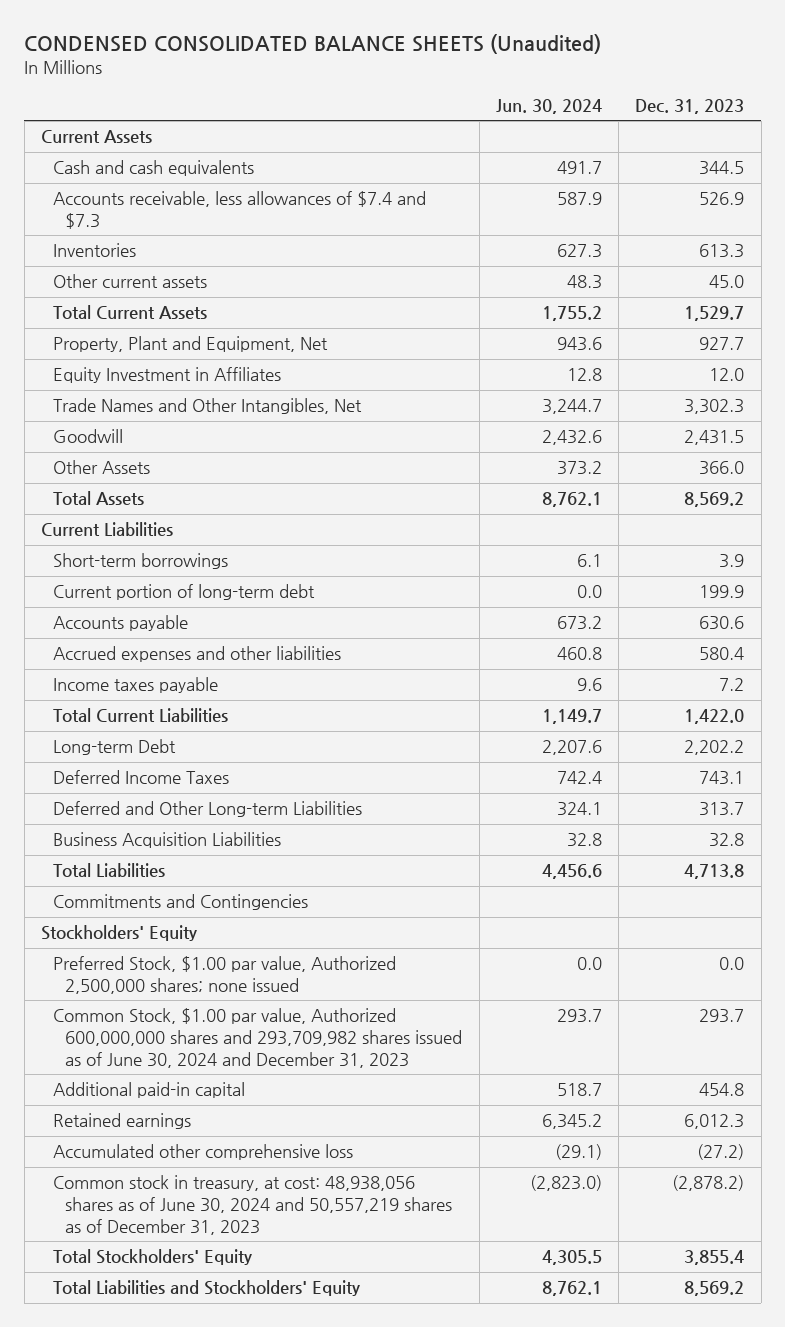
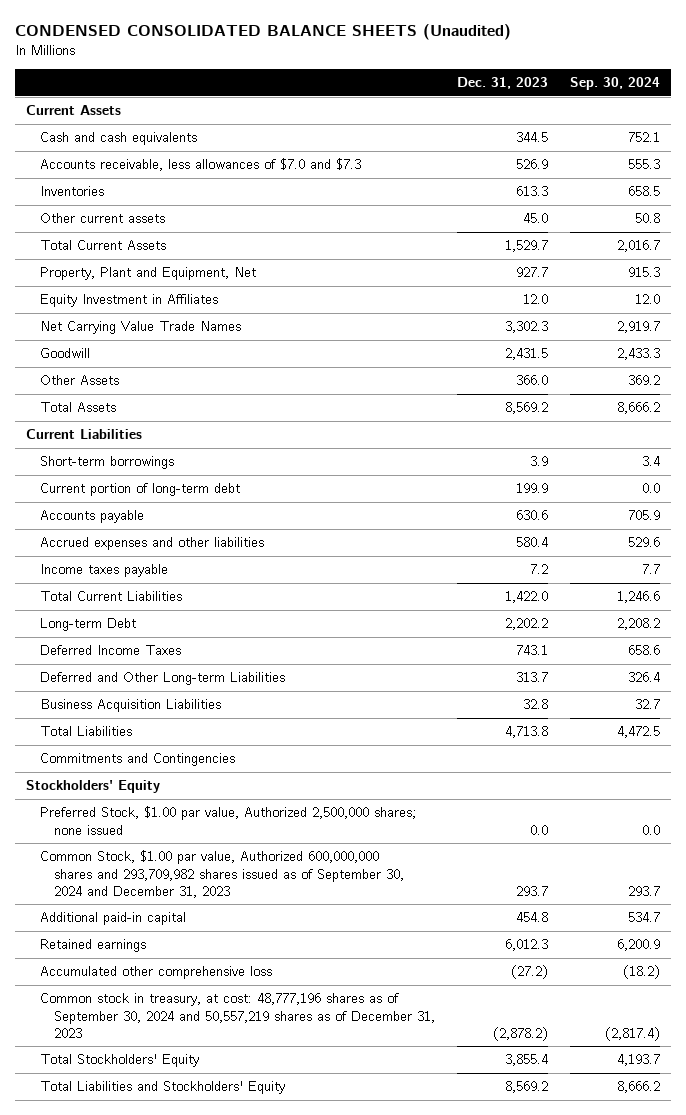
- | Jun. 30, 2024 | Dec. 31, 2023
+ | Dec. 31, 2023 | Sep. 30, 2024
- Accounts receivable, less allowances of $7.4 and $7.3 | 587.9 | 526.9
+ Accounts receivable, less allowances of $7.0 and $7.3 | 526.9 | 555.3
- Trade Names and Other Intangibles, Net | 3,244.7 | 3,302.3
+ Net Carrying Value Trade Names | 3,302.3 | 2,919.7
- Common Stock, $1.00 par value, Authorized 600,000,000 shares and 293,709,982 shares issued as of June 30, 2024 and December 31, 2023 | 293.7 | 293.7
+ Common Stock, $1.00 par value, Authorized 600,000,000 shares and 293,709,982 shares issued as of September 30, 2024 and December 31, 2023 | 293.7 | 293.7
- Common stock in treasury, at cost: 48,938,056 shares as of June 30, 2024 and 50,557,219 shares as of December 31, 2023 | (2,823.0) | (2,878.2)
+ Common stock in treasury, at cost: 48,777,196 shares as of September 30, 2024 and 50,557,219 shares as of December 31, 2023 | (2,878.2) | (2,817.4)

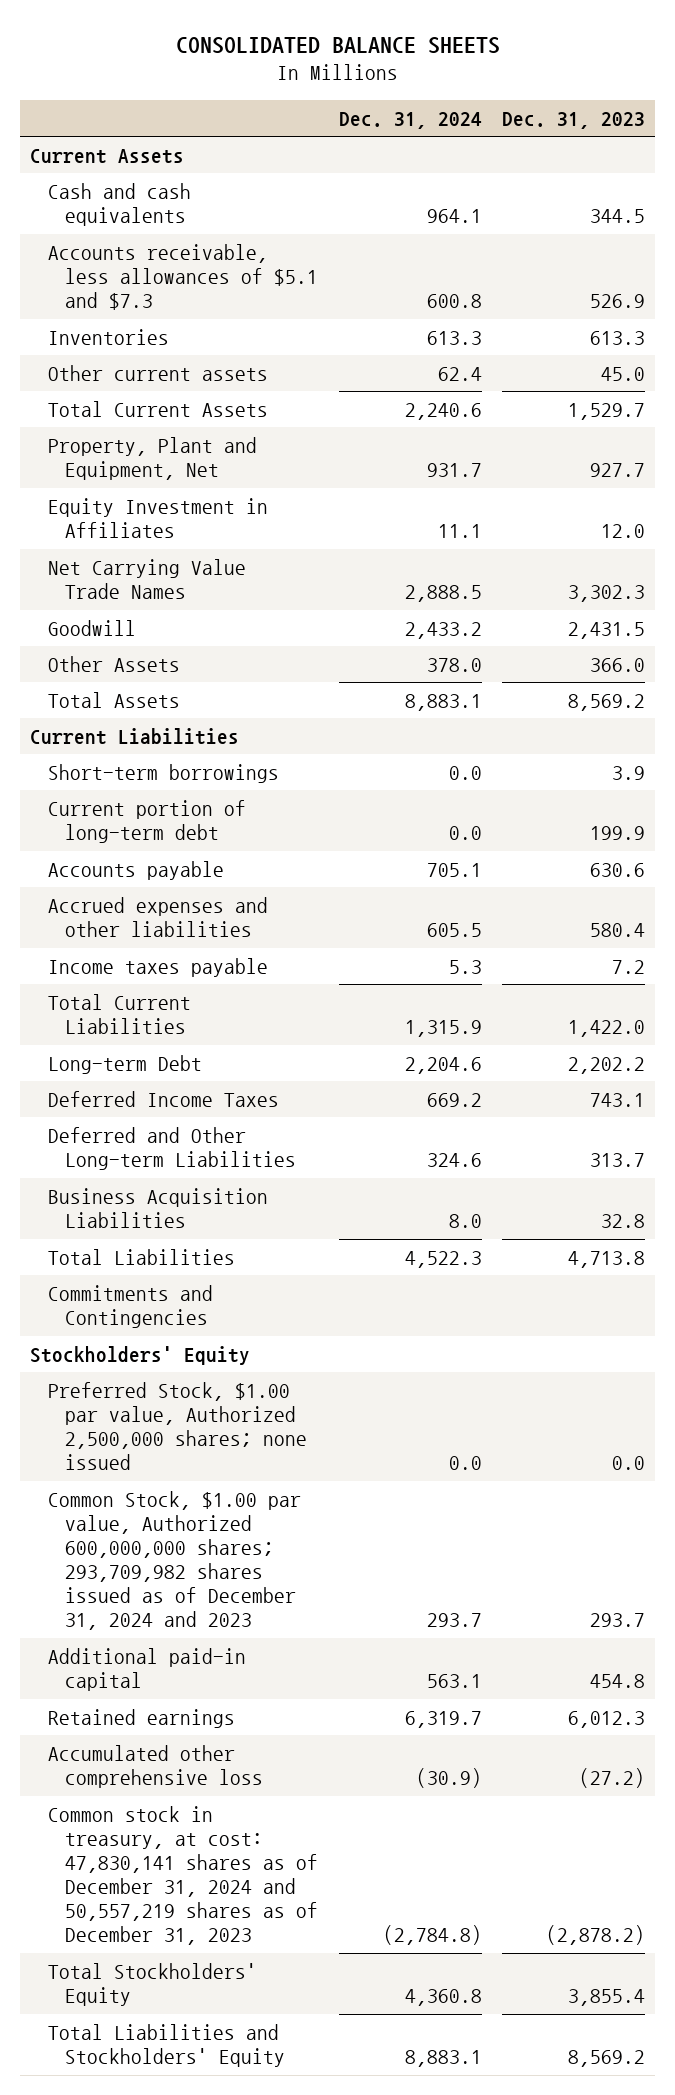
- CONDENSED CONSOLIDATED BALANCE SHEETS (Unaudited)
+ CONSOLIDATED BALANCE SHEETS
- | Dec. 31, 2023 | Sep. 30, 2024
+ | Dec. 31, 2024 | Dec. 31, 2023
- Accounts receivable, less allowances of $7.0 and $7.3 | 526.9 | 555.3
+ Accounts receivable, less allowances of $5.1 and $7.3 | 600.8 | 526.9
- Common Stock, $1.00 par value, Authorized 600,000,000 shares and 293,709,982 shares issued as of September 30, 2024 and December 31, 2023 | 293.7 | 293.7
+ Common Stock, $1.00 par value, Authorized 600,000,000 shares; 293,709,982 shares issued as of December 31, 2024 and 2023 | 293.7 | 293.7
- Common stock in treasury, at cost: 48,777,196 shares as of September 30, 2024 and 50,557,219 shares as of December 31, 2023 | (2,878.2) | (2,817.4)
+ Common stock in treasury, at cost: 47,830,141 shares as of December 31, 2024 and 50,557,219 shares as of December 31, 2023 | (2,784.8) | (2,878.2)

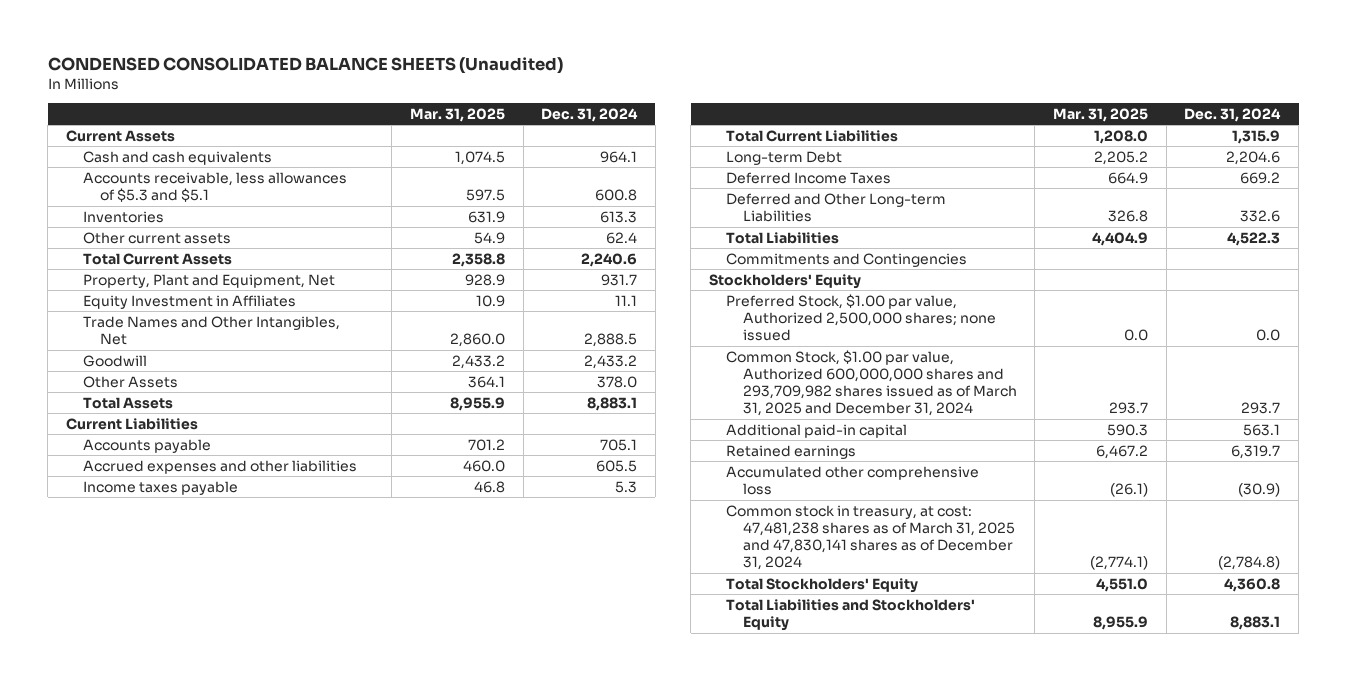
- CONSOLIDATED BALANCE SHEETS
+ CONDENSED CONSOLIDATED BALANCE SHEETS (Unaudited)
- | Dec. 31, 2024 | Dec. 31, 2023
+ | Mar. 31, 2025 | Dec. 31, 2024
- Accounts receivable, less allowances of $5.1 and $7.3 | 600.8 | 526.9
+ Accounts receivable, less allowances of $5.3 and $5.1 | 597.5 | 600.8
- Net Carrying Value Trade Names | 2,888.5 | 3,302.3
+ Trade Names and Other Intangibles, Net | 2,860.0 | 2,888.5
- Short-term borrowings | 0.0 | 3.9
- Current portion of long-term debt | 0.0 | 199.9
- Deferred and Other Long-term Liabilities | 324.6 | 313.7
- Business Acquisition Liabilities | 8.0 | 32.8
+ Deferred and Other Long-term Liabilities | 326.8 | 332.6
- Common Stock, $1.00 par value, Authorized 600,000,000 shares; 293,709,982 shares issued as of December 31, 2024 and 2023 | 293.7 | 293.7
+ Common Stock, $1.00 par value, Authorized 600,000,000 shares and 293,709,982 shares issued as of March 31, 2025 and December 31, 2024 | 293.7 | 293.7
- Common stock in treasury, at cost: 47,830,141 shares as of December 31, 2024 and 50,557,219 shares as of December 31, 2023 | (2,784.8) | (2,878.2)
+ Common stock in treasury, at cost: 47,481,238 shares as of March 31, 2025 and 47,830,141 shares as of December 31, 2024 | (2,774.1) | (2,784.8)

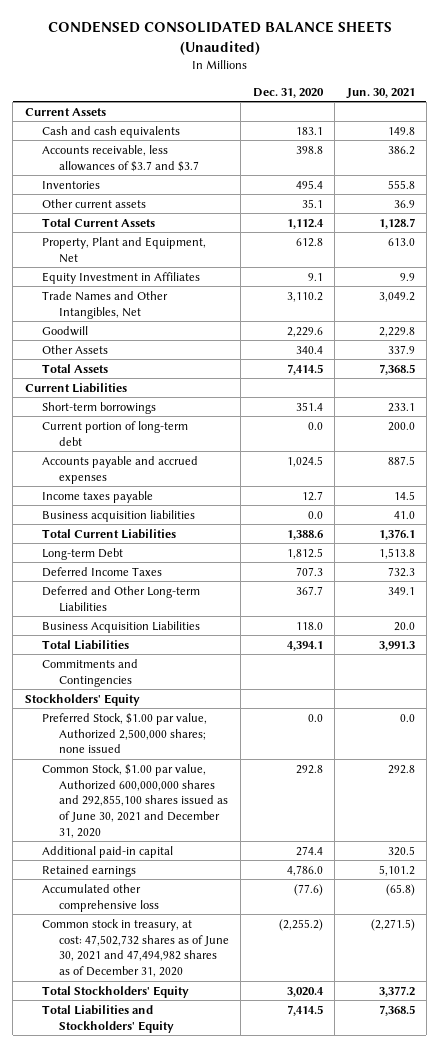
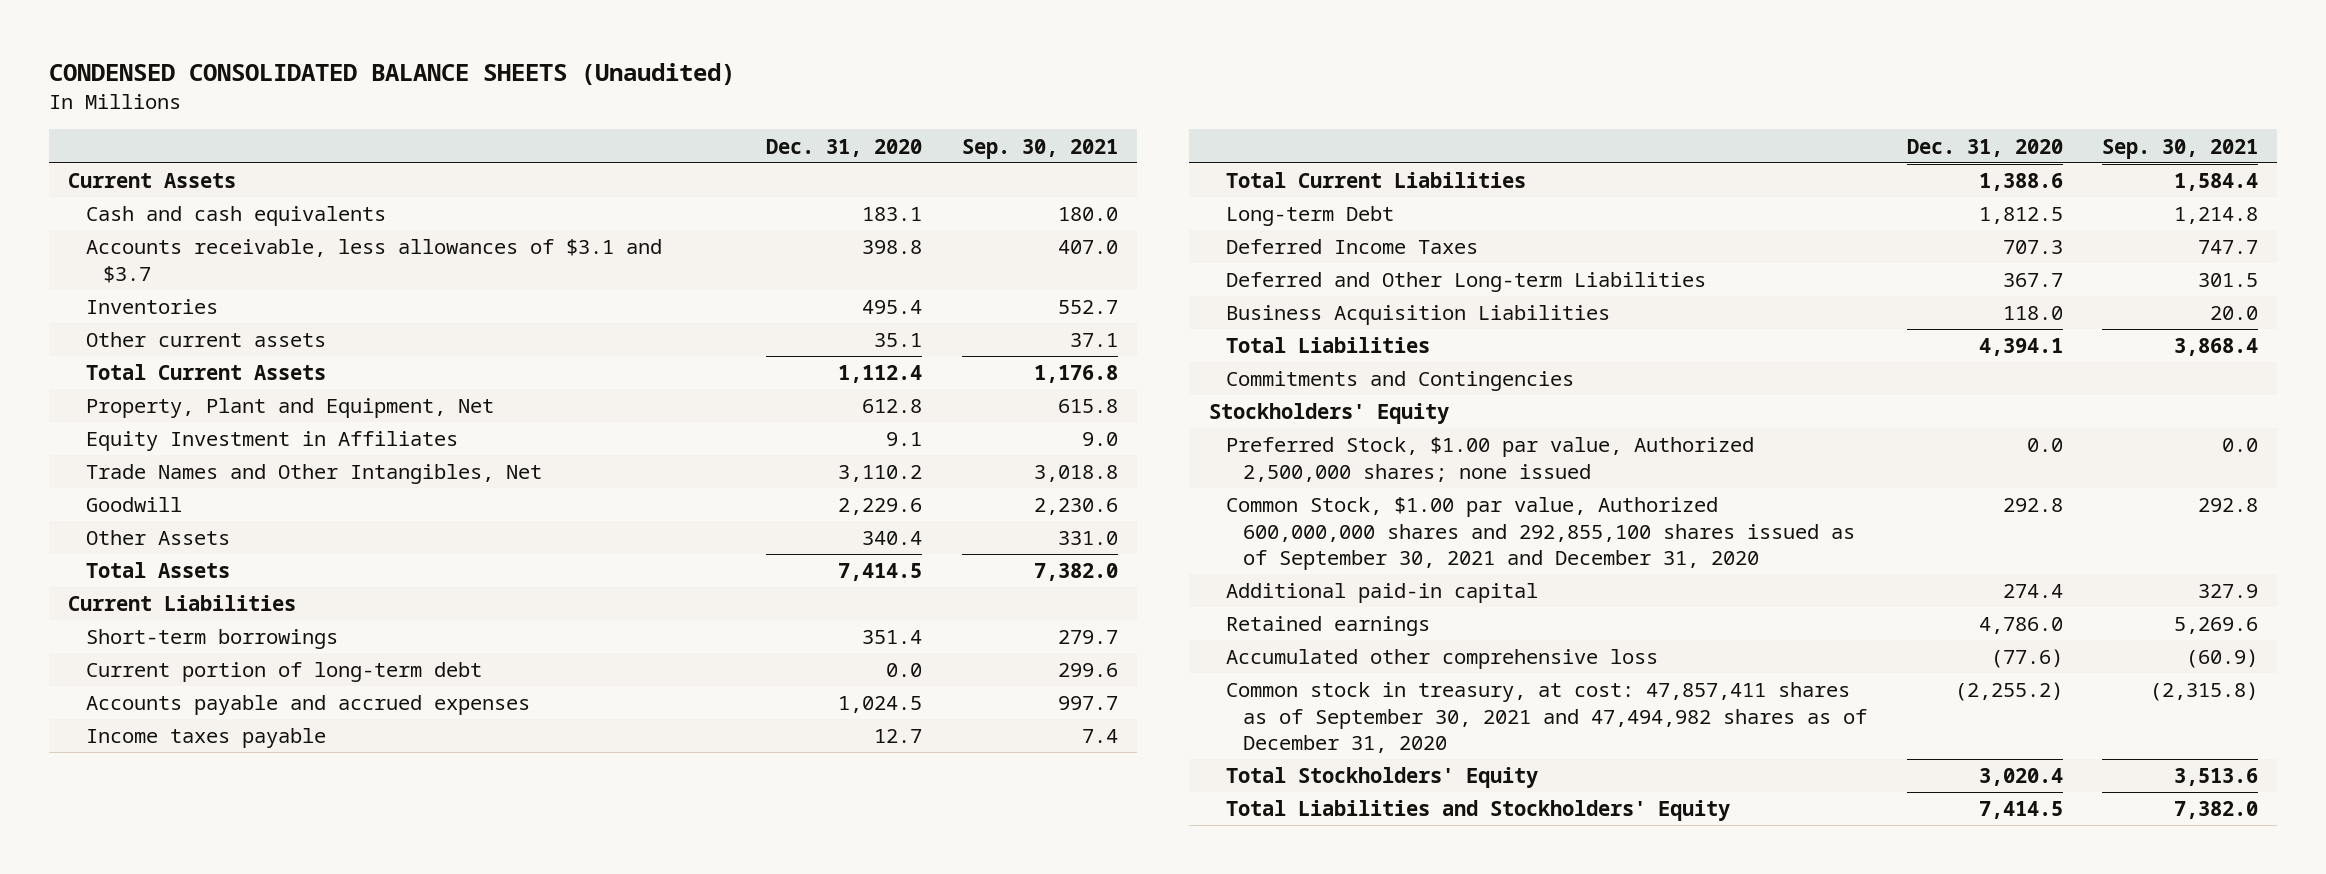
- | Dec. 31, 2020 | Jun. 30, 2021
+ | Dec. 31, 2020 | Sep. 30, 2021
- Accounts receivable, less allowances of $3.7 and $3.7 | 398.8 | 386.2
+ Accounts receivable, less allowances of $3.1 and $3.7 | 398.8 | 407.0
- Business acquisition liabilities | 0.0 | 41.0
- Common Stock, $1.00 par value, Authorized 600,000,000 shares and 292,855,100 shares issued as of June 30, 2021 and December 31, 2020 | 292.8 | 292.8
+ Common Stock, $1.00 par value, Authorized 600,000,000 shares and 292,855,100 shares issued as of September 30, 2021 and December 31, 2020 | 292.8 | 292.8
- Common stock in treasury, at cost: 47,502,732 shares as of June 30, 2021 and 47,494,982 shares as of December 31, 2020 | (2,255.2) | (2,271.5)
+ Common stock in treasury, at cost: 47,857,411 shares as of September 30, 2021 and 47,494,982 shares as of December 31, 2020 | (2,255.2) | (2,315.8)

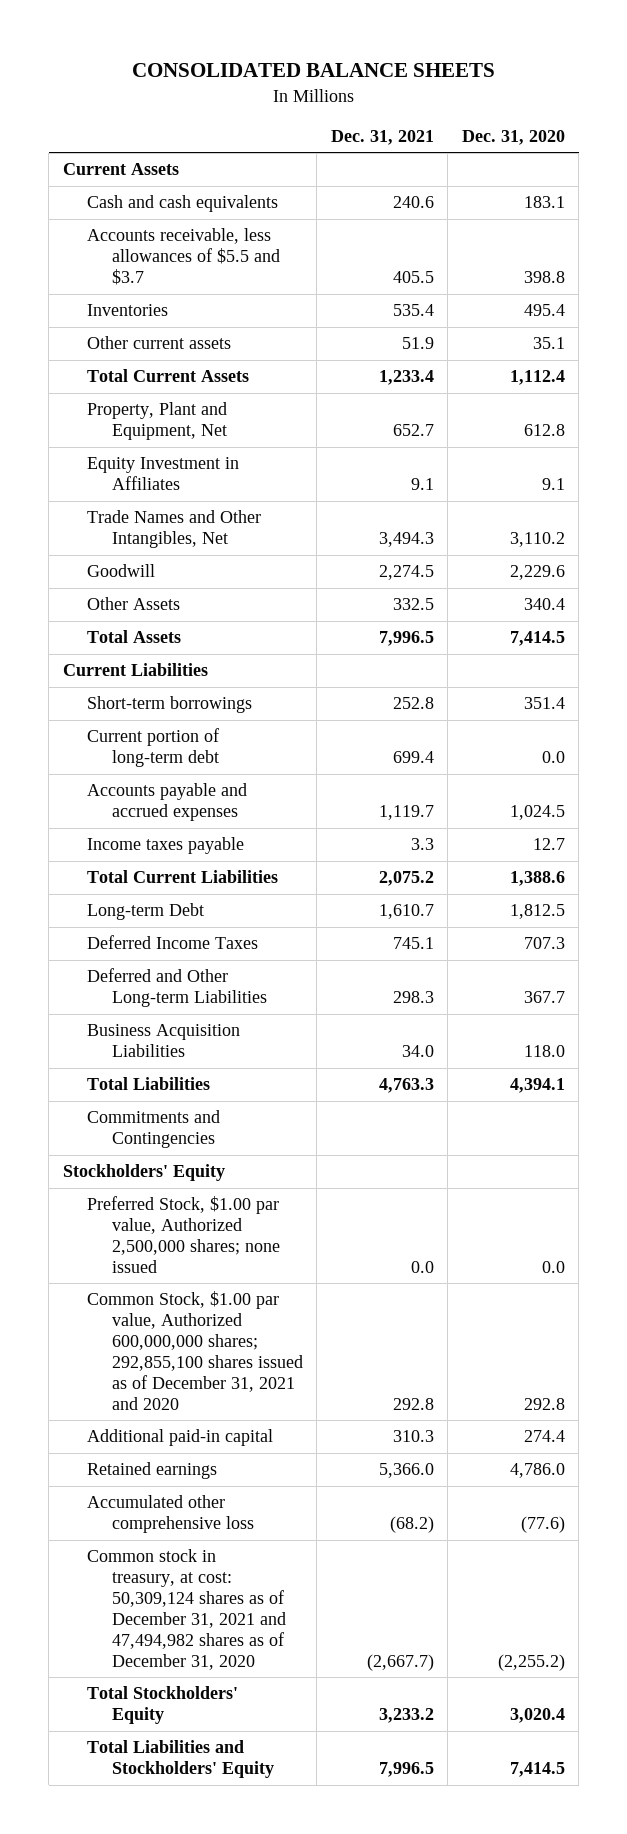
- CONDENSED CONSOLIDATED BALANCE SHEETS (Unaudited)
+ CONSOLIDATED BALANCE SHEETS
- | Dec. 31, 2020 | Sep. 30, 2021
+ | Dec. 31, 2021 | Dec. 31, 2020
- Accounts receivable, less allowances of $3.1 and $3.7 | 398.8 | 407.0
+ Accounts receivable, less allowances of $5.5 and $3.7 | 405.5 | 398.8
- Common Stock, $1.00 par value, Authorized 600,000,000 shares and 292,855,100 shares issued as of September 30, 2021 and December 31, 2020 | 292.8 | 292.8
+ Common Stock, $1.00 par value, Authorized 600,000,000 shares; 292,855,100 shares issued as of December 31, 2021 and 2020 | 292.8 | 292.8
- Common stock in treasury, at cost: 47,857,411 shares as of September 30, 2021 and 47,494,982 shares as of December 31, 2020 | (2,255.2) | (2,315.8)
+ Common stock in treasury, at cost: 50,309,124 shares as of December 31, 2021 and 47,494,982 shares as of December 31, 2020 | (2,667.7) | (2,255.2)

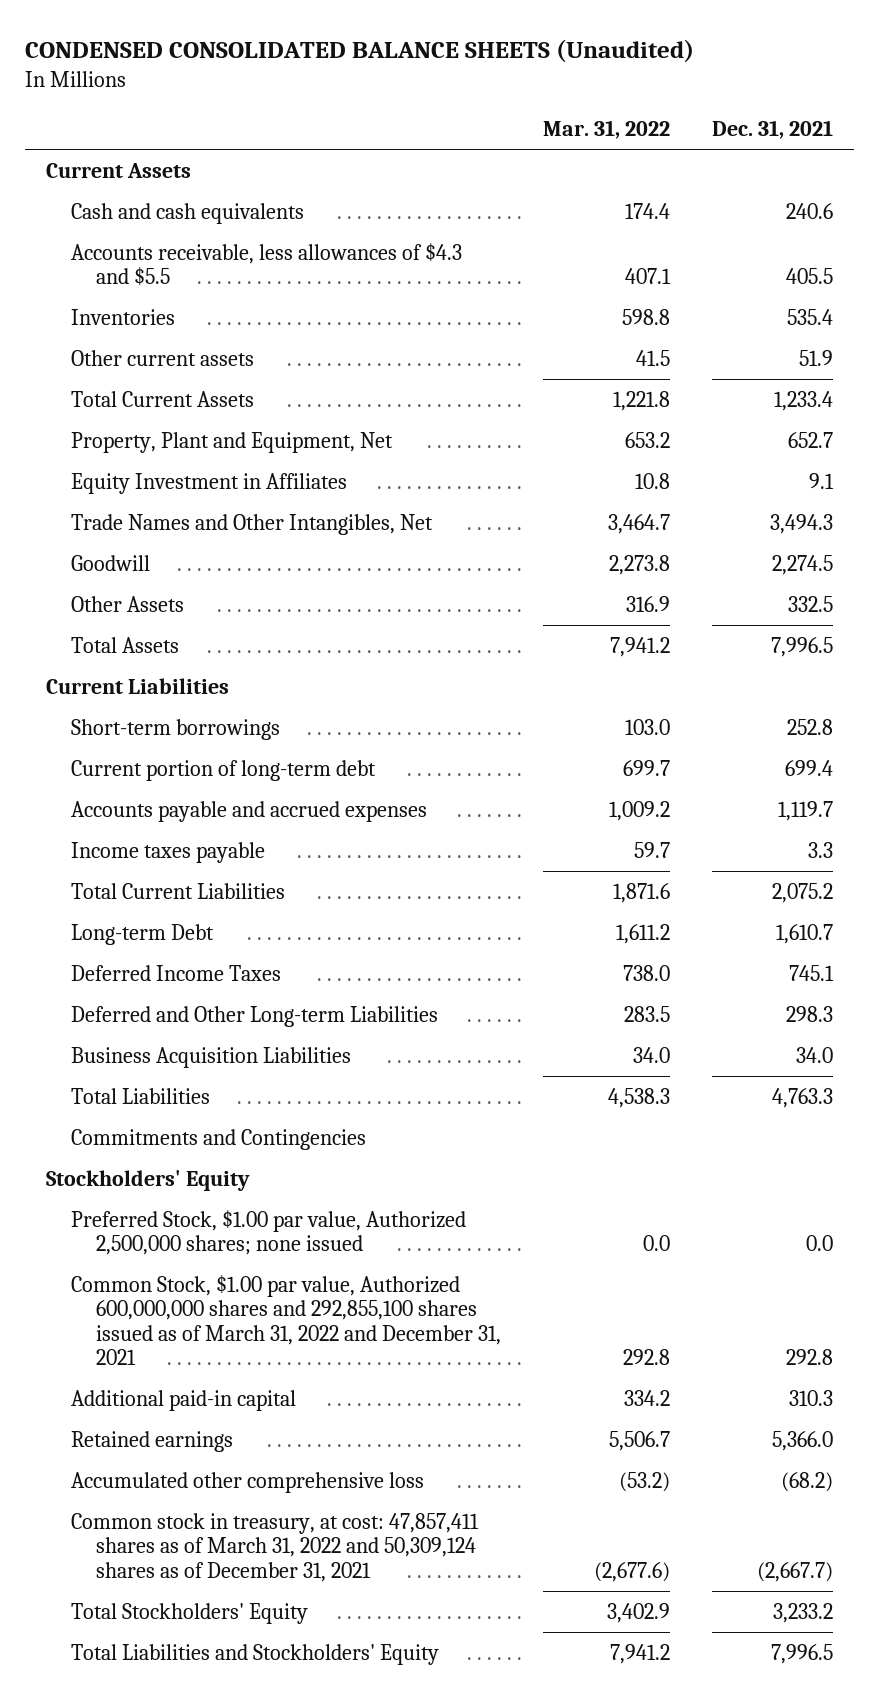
- CONSOLIDATED BALANCE SHEETS
+ CONDENSED CONSOLIDATED BALANCE SHEETS (Unaudited)
- | Dec. 31, 2021 | Dec. 31, 2020
+ | Mar. 31, 2022 | Dec. 31, 2021
- Accounts receivable, less allowances of $5.5 and $3.7 | 405.5 | 398.8
+ Accounts receivable, less allowances of $4.3 and $5.5 | 407.1 | 405.5
- Common Stock, $1.00 par value, Authorized 600,000,000 shares; 292,855,100 shares issued as of December 31, 2021 and 2020 | 292.8 | 292.8
+ Common Stock, $1.00 par value, Authorized 600,000,000 shares and 292,855,100 shares issued as of March 31, 2022 and December 31, 2021 | 292.8 | 292.8
- Common stock in treasury, at cost: 50,309,124 shares as of December 31, 2021 and 47,494,982 shares as of December 31, 2020 | (2,667.7) | (2,255.2)
+ Common stock in treasury, at cost: 47,857,411 shares as of March 31, 2022 and 50,309,124 shares as of December 31, 2021 | (2,677.6) | (2,667.7)

